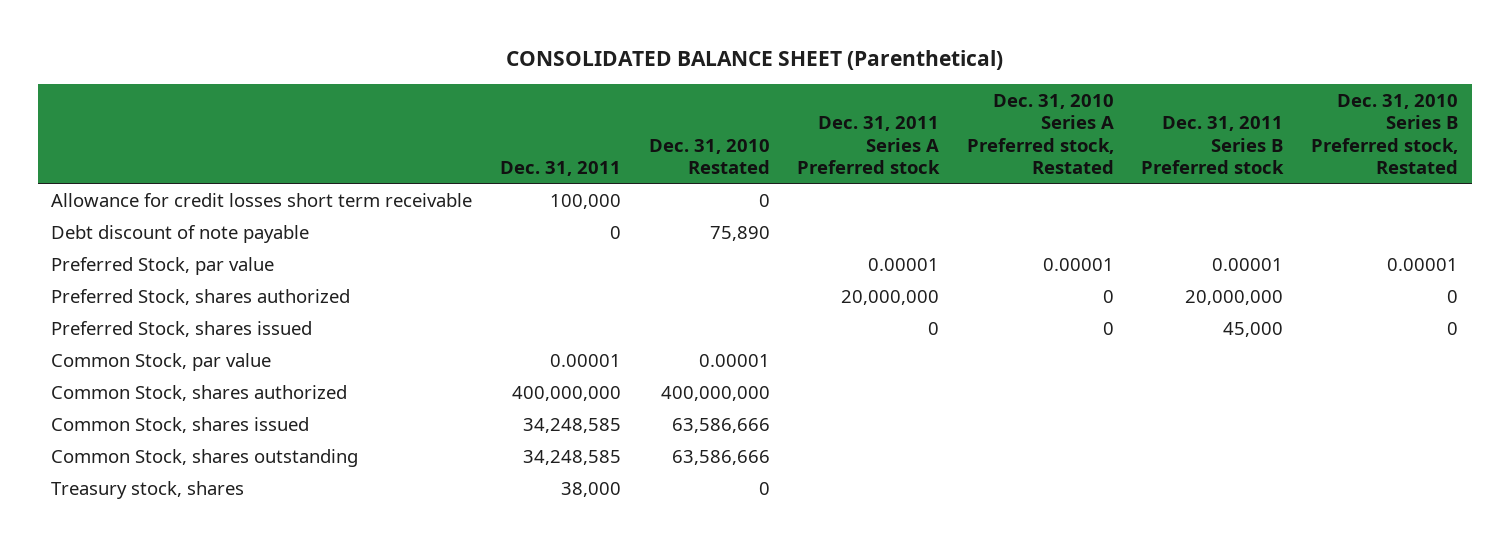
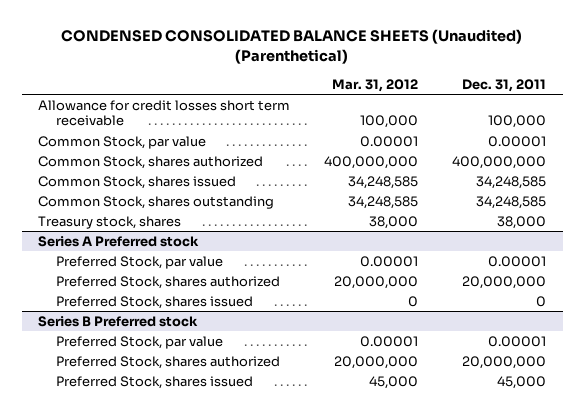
- CONSOLIDATED BALANCE SHEET (Parenthetical)
+ CONDENSED CONSOLIDATED BALANCE SHEETS (Unaudited) (Parenthetical)
- | Dec. 31, 2011 | Dec. 31, 2010 Restated | Dec. 31, 2011 Series A Preferred stock | Dec. 31, 2010 Series A Preferred stock, Restated | Dec. 31, 2011 Series B Preferred stock | Dec. 31, 2010 Series B Preferred stock, Restated
+ | Mar. 31, 2012 | Dec. 31, 2011
- Debt discount of note payable | 0 | 75,890 | | | |
- Preferred Stock, par value | | | 0.00001 | 0.00001 | 0.00001 | 0.00001
- Preferred Stock, shares authorized | | | 20,000,000 | 0 | 20,000,000 | 0
- Preferred Stock, shares issued | | | 0 | 0 | 45,000 | 0
+ Series A Preferred stock
+ Preferred Stock, par value | 0.00001 | 0.00001
+ Preferred Stock, shares authorized | 20,000,000 | 20,000,000
+ Preferred Stock, shares issued | 0 | 0
+ Series B Preferred stock
+ Preferred Stock, par value | 0.00001 | 0.00001
+ Preferred Stock, shares authorized | 20,000,000 | 20,000,000
+ Preferred Stock, shares issued | 45,000 | 45,000

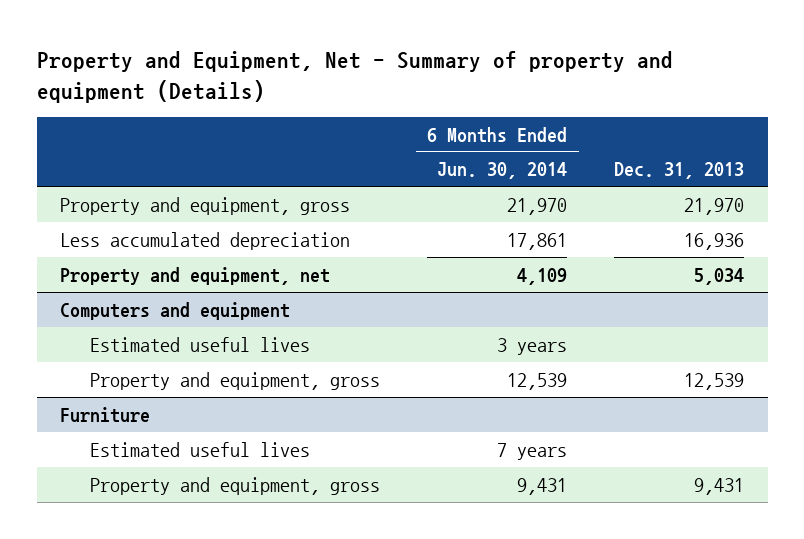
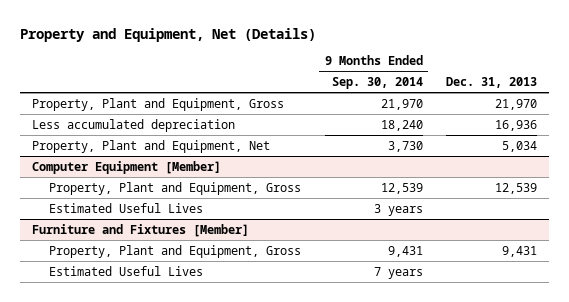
- Property and Equipment, Net - Summary of property and equipment (Details)
+ Property and Equipment, Net (Details)
- | 6 Months Ended Jun. 30, 2014 | Dec. 31, 2013
+ | 9 Months Ended Sep. 30, 2014 | Dec. 31, 2013
- Property and equipment, gross | 21,970 | 21,970
+ Property, Plant and Equipment, Gross | 21,970 | 21,970
- Property and equipment, net | 4,109 | 5,034
- Computers and equipment
- Estimated useful lives | 3 years |
- Property and equipment, gross | 12,539 | 12,539
- Furniture
- Estimated useful lives | 7 years |
- Property and equipment, gross | 9,431 | 9,431
+ Property, Plant and Equipment, Net | 3,730 | 5,034
+ Computer Equipment [Member]
+ Property, Plant and Equipment, Gross | 12,539 | 12,539
+ Estimated Useful Lives | 3 years |
+ Furniture and Fixtures [Member]
+ Property, Plant and Equipment, Gross | 9,431 | 9,431
+ Estimated Useful Lives | 7 years |

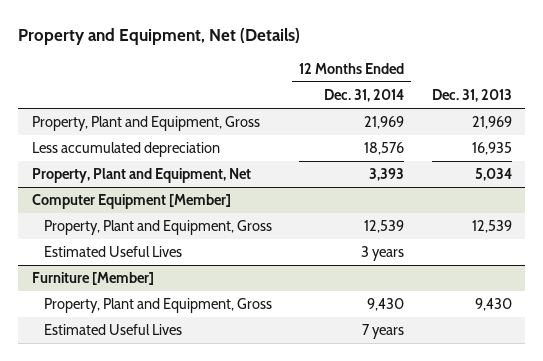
- | 9 Months Ended Sep. 30, 2014 | Dec. 31, 2013
+ | 12 Months Ended Dec. 31, 2014 | Dec. 31, 2013
- Property, Plant and Equipment, Gross | 21,970 | 21,970
- Less accumulated depreciation | 18,240 | 16,936
+ Property, Plant and Equipment, Gross | 21,969 | 21,969
+ Less accumulated depreciation | 18,576 | 16,935
- Furniture and Fixtures [Member]
- Property, Plant and Equipment, Gross | 9,431 | 9,431
+ Furniture [Member]
+ Property, Plant and Equipment, Gross | 9,430 | 9,430

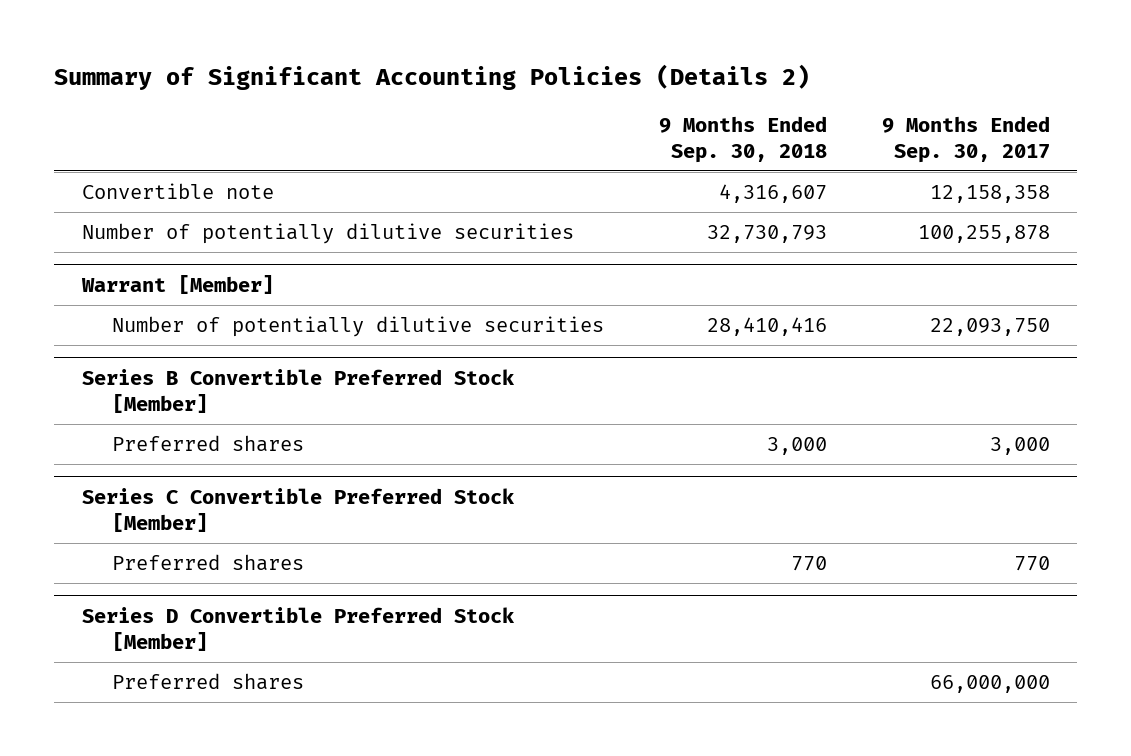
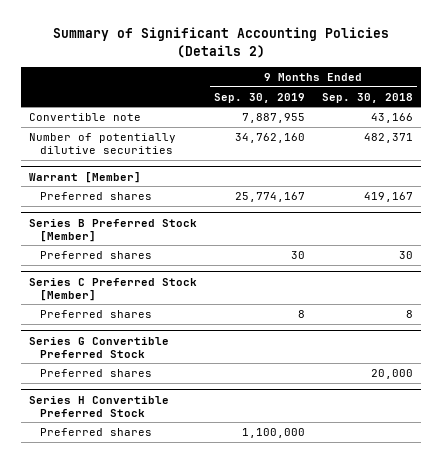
- | 9 Months Ended Sep. 30, 2018 | 9 Months Ended Sep. 30, 2017
+ | 9 Months Ended Sep. 30, 2019 | 9 Months Ended Sep. 30, 2018
- Convertible note | 4,316,607 | 12,158,358
- Number of potentially dilutive securities | 32,730,793 | 100,255,878
+ Convertible note | 7,887,955 | 43,166
+ Number of potentially dilutive securities | 34,762,160 | 482,371
@ Warrant [Member]
- Number of potentially dilutive securities | 28,410,416 | 22,093,750
- Series B Convertible Preferred Stock [Member]
- Preferred shares | 3,000 | 3,000
- Series C Convertible Preferred Stock [Member]
- Preferred shares | 770 | 770
- Series D Convertible Preferred Stock [Member]
@ Warrant [Member]
+ Preferred shares | 25,774,167 | 419,167
+ Series B Preferred Stock [Member]
+ Preferred shares | 30 | 30
+ Series C Preferred Stock [Member]
+ Preferred shares | 8 | 8
+ Series G Convertible Preferred Stock
+ Preferred shares | | 20,000
+ Series H Convertible Preferred Stock

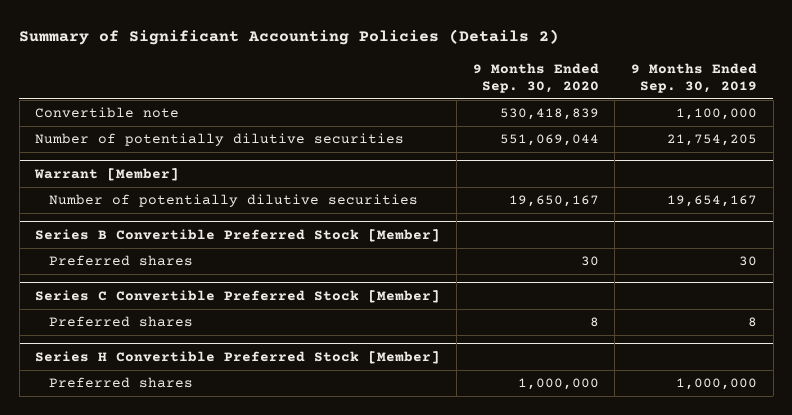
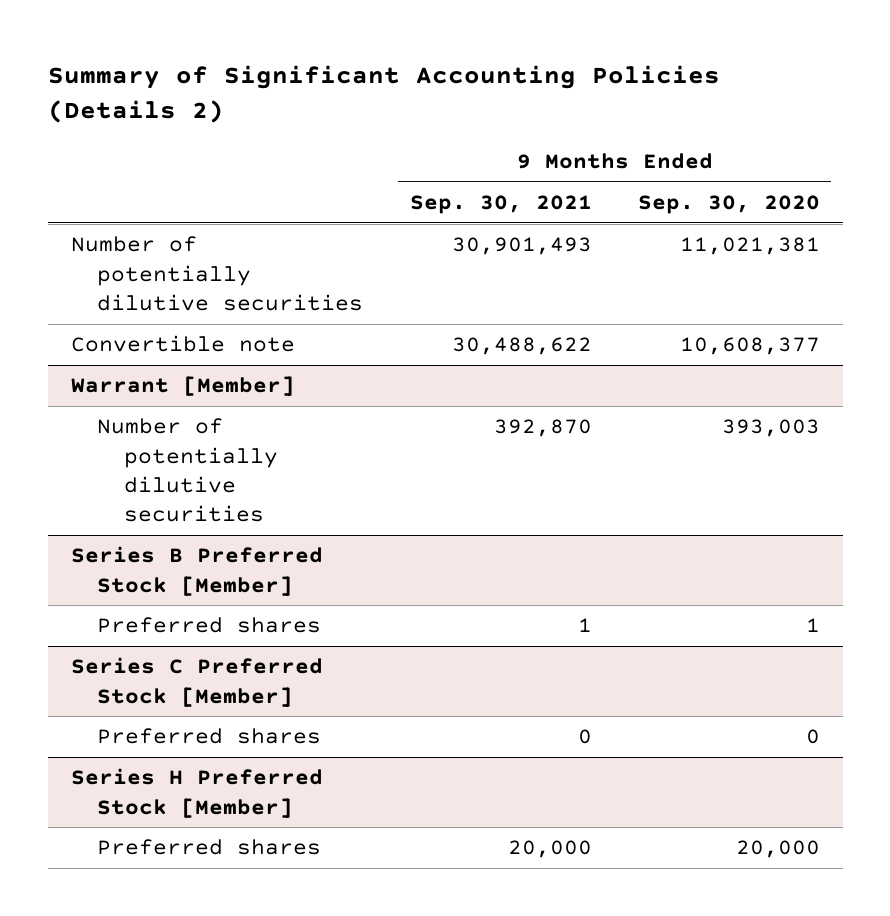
- | 9 Months Ended Sep. 30, 2020 | 9 Months Ended Sep. 30, 2019
+ | 9 Months Ended Sep. 30, 2021 | 9 Months Ended Sep. 30, 2020
- Convertible note | 530,418,839 | 1,100,000
- Number of potentially dilutive securities | 551,069,044 | 21,754,205
+ Number of potentially dilutive securities | 30,901,493 | 11,021,381
+ Convertible note | 30,488,622 | 10,608,377
@ Warrant [Member]
- Number of potentially dilutive securities | 19,650,167 | 19,654,167
- Series B Convertible Preferred Stock [Member]
- Preferred shares | 30 | 30
- Series C Convertible Preferred Stock [Member]
- Preferred shares | 8 | 8
- Series H Convertible Preferred Stock [Member]
- Preferred shares | 1,000,000 | 1,000,000
@ Warrant [Member]
+ Number of potentially dilutive securities | 392,870 | 393,003
+ Series B Preferred Stock [Member]
+ Preferred shares | 1 | 1
+ Series C Preferred Stock [Member]
+ Preferred shares | 0 | 0
+ Series H Preferred Stock [Member]
+ Preferred shares | 20,000 | 20,000

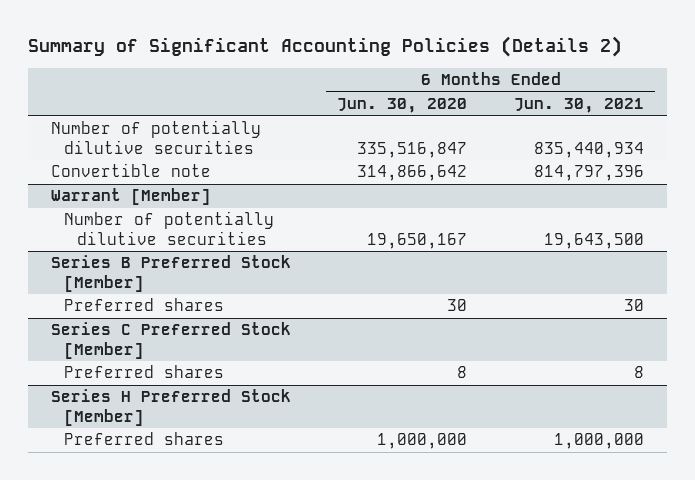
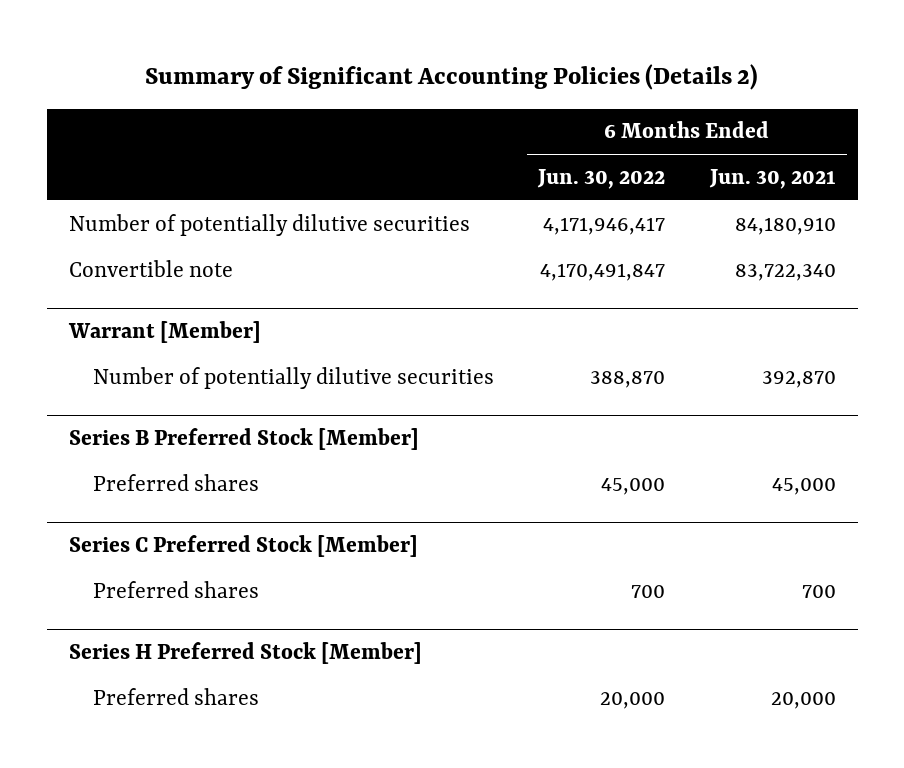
- | 6 Months Ended Jun. 30, 2020 | 6 Months Ended Jun. 30, 2021
+ | 6 Months Ended Jun. 30, 2022 | 6 Months Ended Jun. 30, 2021
- Number of potentially dilutive securities | 335,516,847 | 835,440,934
- Convertible note | 314,866,642 | 814,797,396
+ Number of potentially dilutive securities | 4,171,946,417 | 84,180,910
+ Convertible note | 4,170,491,847 | 83,722,340
@ Warrant [Member]
- Number of potentially dilutive securities | 19,650,167 | 19,643,500
+ Number of potentially dilutive securities | 388,870 | 392,870
@ Series B Preferred Stock [Member]
- Preferred shares | 30 | 30
+ Preferred shares | 45,000 | 45,000
@ Series C Preferred Stock [Member]
- Preferred shares | 8 | 8
+ Preferred shares | 700 | 700
@ Series H Preferred Stock [Member]
- Preferred shares | 1,000,000 | 1,000,000
+ Preferred shares | 20,000 | 20,000

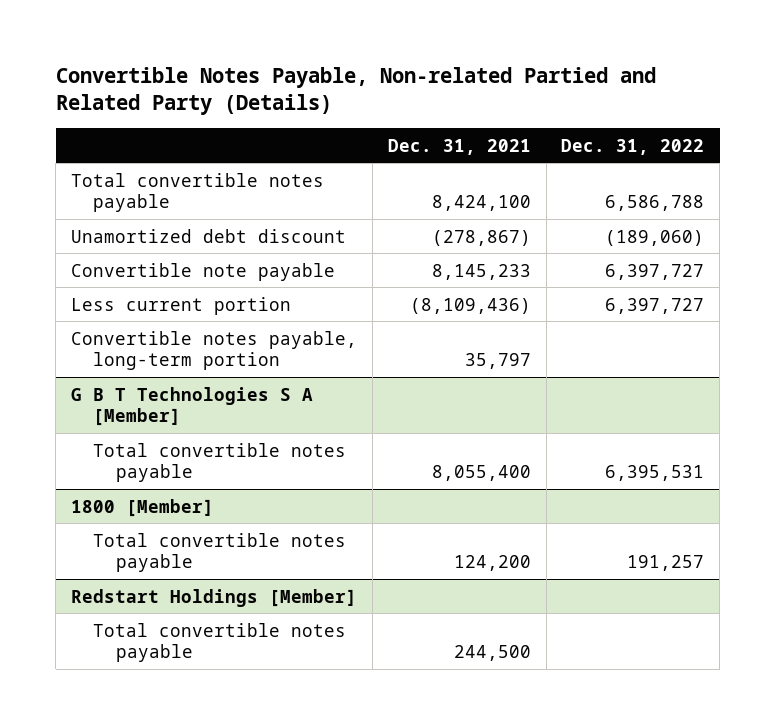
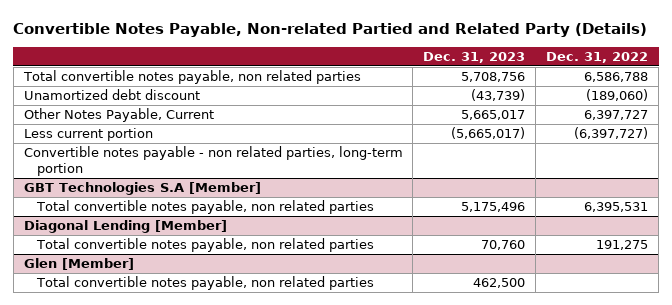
- | Dec. 31, 2021 | Dec. 31, 2022
+ | Dec. 31, 2023 | Dec. 31, 2022
- Total convertible notes payable | 8,424,100 | 6,586,788
+ Total convertible notes payable, non related parties | 5,708,756 | 6,586,788
- Convertible note payable | 8,145,233 | 6,397,727
- Less current portion | (8,109,436) | 6,397,727
- Convertible notes payable, long-term portion | 35,797 |
- G B T Technologies S A [Member]
- Total convertible notes payable | 8,055,400 | 6,395,531
- 1800 [Member]
- Total convertible notes payable | 124,200 | 191,257
- Redstart Holdings [Member]
- Total convertible notes payable | 244,500 |
+ Other Notes Payable, Current | 5,665,017 | 6,397,727
+ Less current portion | (5,665,017) | (6,397,727)
+ Convertible notes payable - non related parties, long-term portion
+ GBT Technologies S.A [Member]
+ Total convertible notes payable, non related parties | 5,175,496 | 6,395,531
+ Diagonal Lending [Member]
+ Total convertible notes payable, non related parties | 70,760 | 191,275
+ Glen [Member]
+ Total convertible notes payable, non related parties | 462,500 |

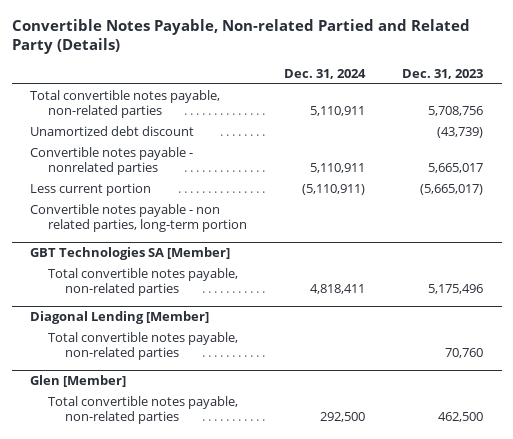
- | Dec. 31, 2023 | Dec. 31, 2022
+ | Dec. 31, 2024 | Dec. 31, 2023
- Total convertible notes payable, non related parties | 5,708,756 | 6,586,788
+ Total convertible notes payable, non-related parties | 5,110,911 | 5,708,756
- Other Notes Payable, Current | 5,665,017 | 6,397,727
+ Convertible notes payable - nonrelated parties | 5,110,911 | 5,665,017
- GBT Technologies S.A [Member]
- Total convertible notes payable, non related parties | 5,175,496 | 6,395,531
+ GBT Technologies SA [Member]
+ Total convertible notes payable, non-related parties | 4,818,411 | 5,175,496
@ Diagonal Lending [Member]
- Total convertible notes payable, non related parties | 70,760 | 191,275
+ Total convertible notes payable, non-related parties | | 70,760
@ Glen [Member]
- Total convertible notes payable, non related parties | 462,500 |
+ Total convertible notes payable, non-related parties | 292,500 | 462,500

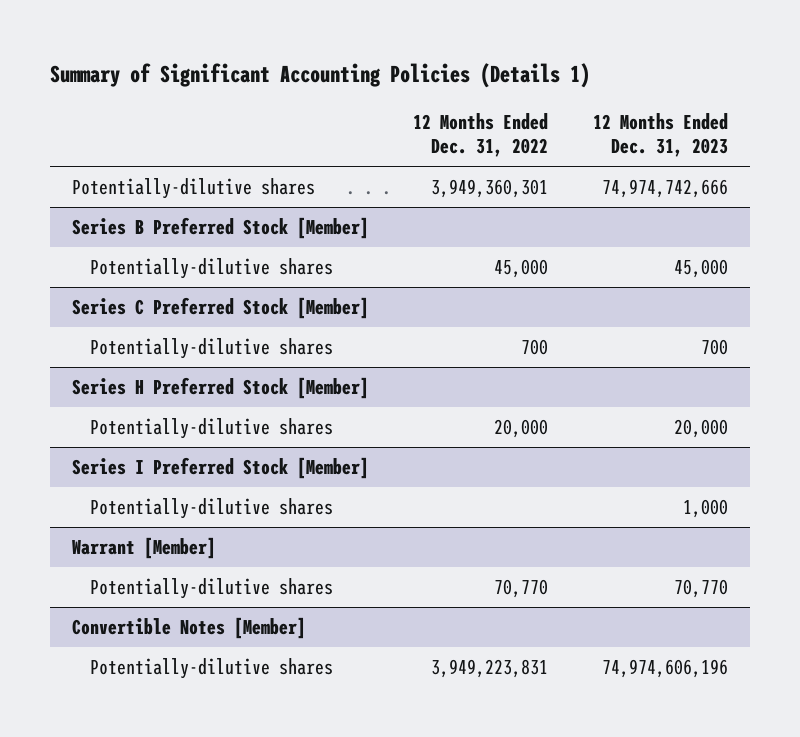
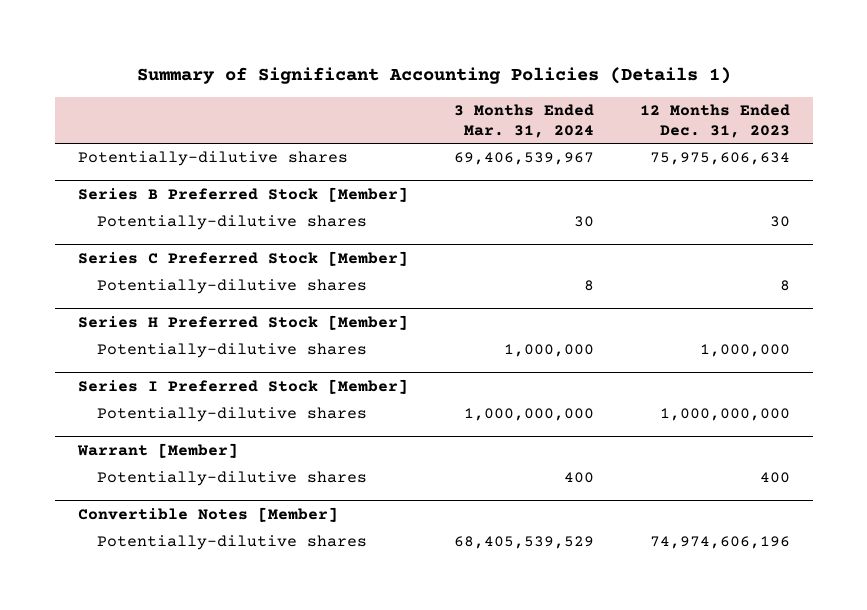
- | 12 Months Ended Dec. 31, 2022 | 12 Months Ended Dec. 31, 2023
+ | 3 Months Ended Mar. 31, 2024 | 12 Months Ended Dec. 31, 2023
- Potentially-dilutive shares | 3,949,360,301 | 74,974,742,666
+ Potentially-dilutive shares | 69,406,539,967 | 75,975,606,634
@ Series B Preferred Stock [Member]
- Potentially-dilutive shares | 45,000 | 45,000
+ Potentially-dilutive shares | 30 | 30
@ Series C Preferred Stock [Member]
- Potentially-dilutive shares | 700 | 700
+ Potentially-dilutive shares | 8 | 8
@ Series H Preferred Stock [Member]
- Potentially-dilutive shares | 20,000 | 20,000
+ Potentially-dilutive shares | 1,000,000 | 1,000,000
@ Series I Preferred Stock [Member]
- Potentially-dilutive shares | | 1,000
+ Potentially-dilutive shares | 1,000,000,000 | 1,000,000,000
@ Warrant [Member]
- Potentially-dilutive shares | 70,770 | 70,770
+ Potentially-dilutive shares | 400 | 400

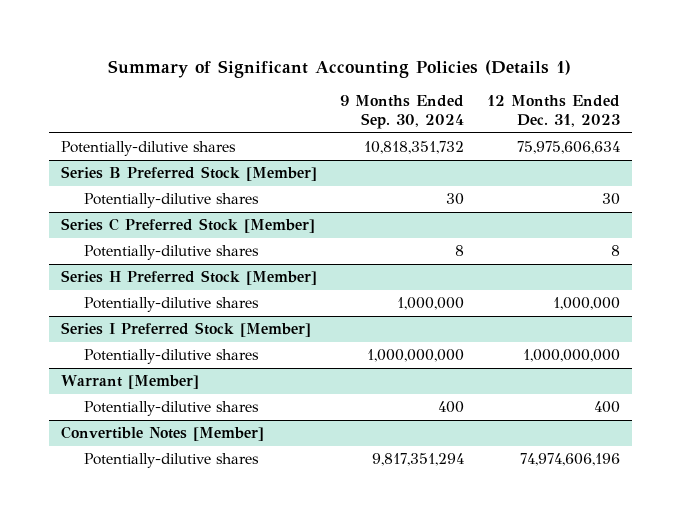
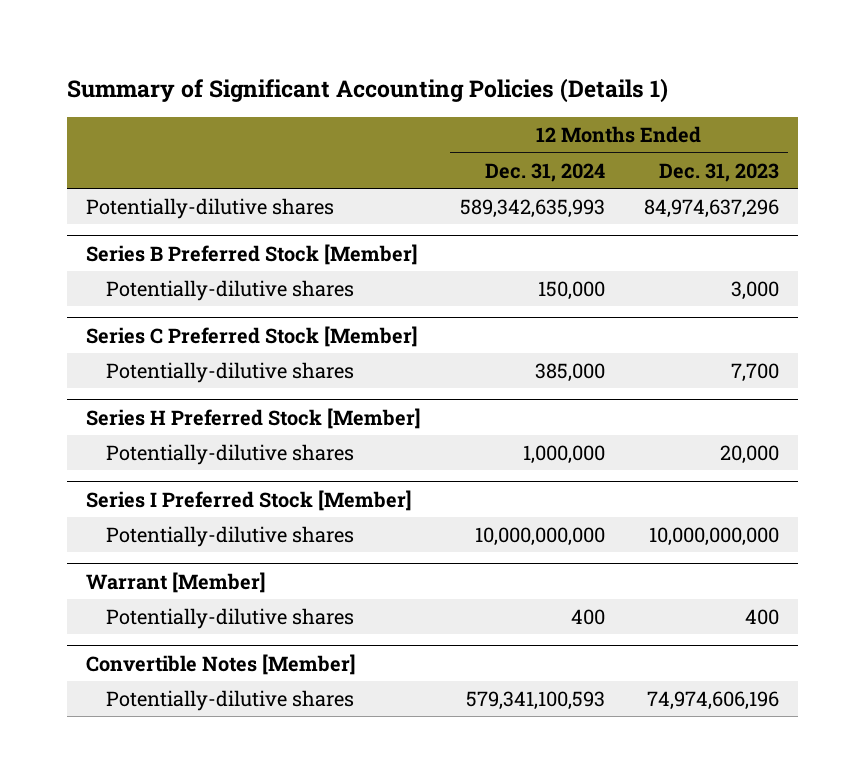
- | 9 Months Ended Sep. 30, 2024 | 12 Months Ended Dec. 31, 2023
+ | 12 Months Ended Dec. 31, 2024 | 12 Months Ended Dec. 31, 2023
- Potentially-dilutive shares | 10,818,351,732 | 75,975,606,634
+ Potentially-dilutive shares | 589,342,635,993 | 84,974,637,296
@ Series B Preferred Stock [Member]
- Potentially-dilutive shares | 30 | 30
+ Potentially-dilutive shares | 150,000 | 3,000
@ Series C Preferred Stock [Member]
- Potentially-dilutive shares | 8 | 8
+ Potentially-dilutive shares | 385,000 | 7,700
@ Series H Preferred Stock [Member]
- Potentially-dilutive shares | 1,000,000 | 1,000,000
+ Potentially-dilutive shares | 1,000,000 | 20,000
@ Series I Preferred Stock [Member]
- Potentially-dilutive shares | 1,000,000,000 | 1,000,000,000
+ Potentially-dilutive shares | 10,000,000,000 | 10,000,000,000

